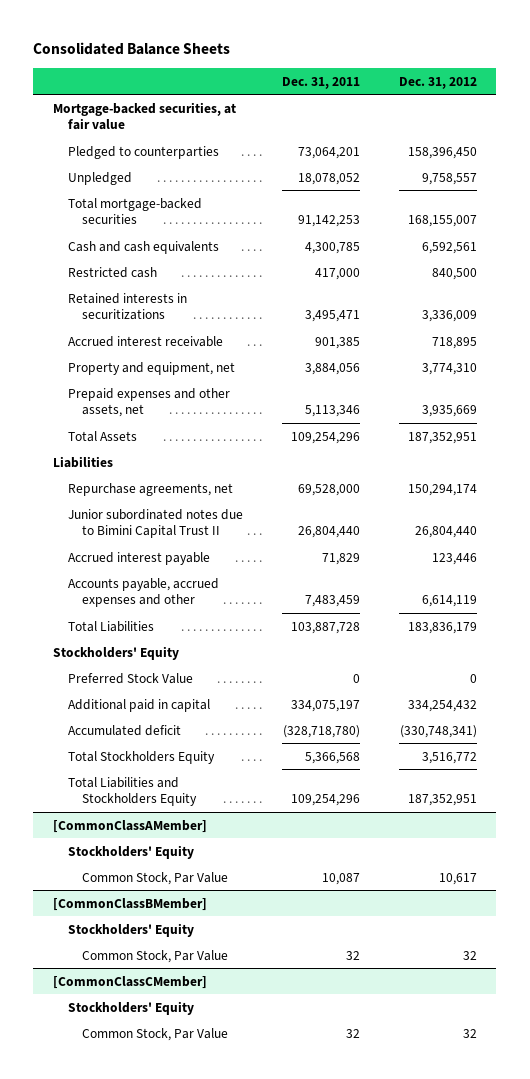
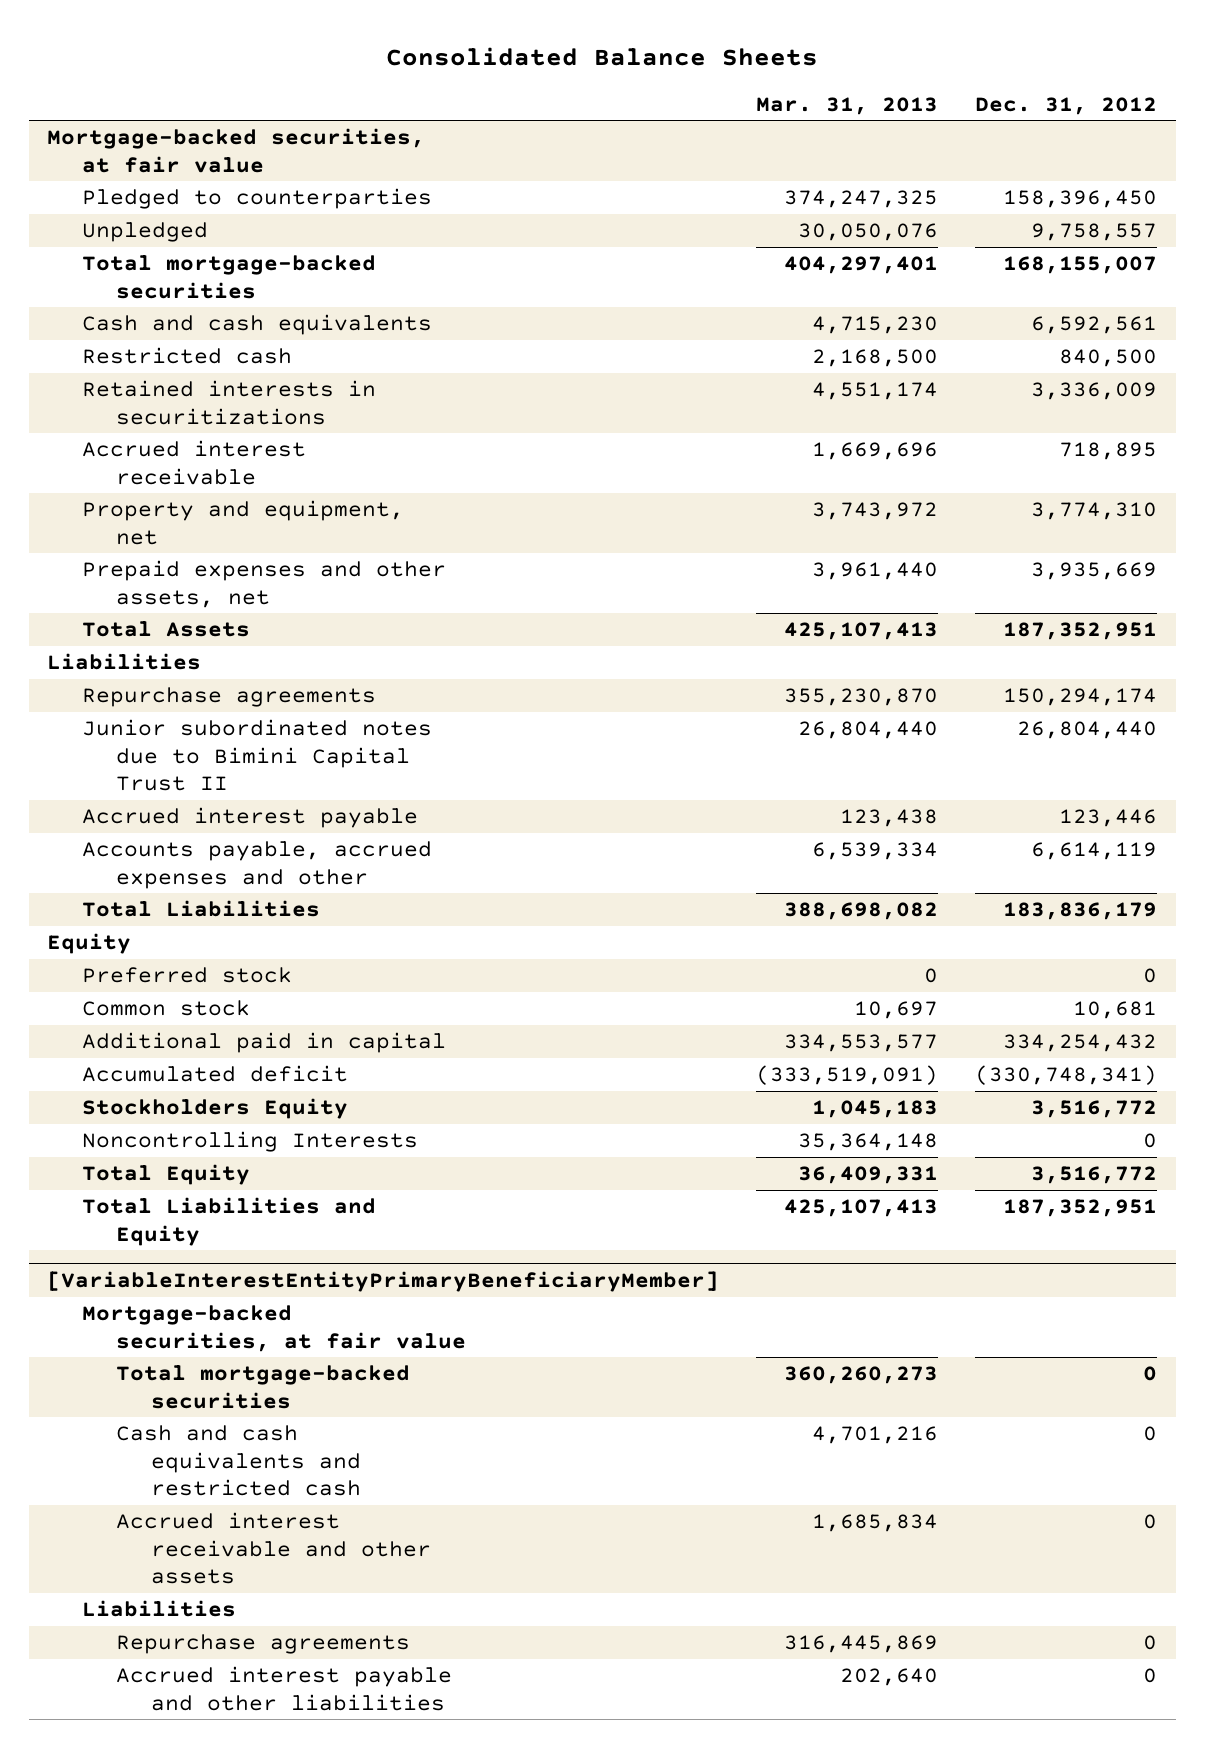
- | Dec. 31, 2011 | Dec. 31, 2012
+ | Mar. 31, 2013 | Dec. 31, 2012
- Repurchase agreements, net | 69,528,000 | 150,294,174
+ Repurchase agreements | 355,230,870 | 150,294,174
- Stockholders' Equity
- Preferred Stock Value | 0 | 0
+ Equity
+ Preferred stock | 0 | 0
+ Common stock | 10,697 | 10,681
- Total Stockholders Equity | 5,366,568 | 3,516,772
- Total Liabilities and Stockholders Equity | 109,254,296 | 187,352,951
- [CommonClassAMember]
- Stockholders' Equity
- Common Stock, Par Value | 10,087 | 10,617
- [CommonClassBMember]
- Stockholders' Equity
- Common Stock, Par Value | 32 | 32
- [CommonClassCMember]
- Stockholders' Equity
- Common Stock, Par Value | 32 | 32
+ Stockholders Equity | 1,045,183 | 3,516,772
+ Noncontrolling Interests | 35,364,148 | 0
+ Total Equity | 36,409,331 | 3,516,772
+ Total Liabilities and Equity | 425,107,413 | 187,352,951
+ [VariableInterestEntityPrimaryBeneficiaryMember]
+ Mortgage-backed securities, at fair value
+ Total mortgage-backed securities | 360,260,273 | 0
+ Cash and cash equivalents and restricted cash | 4,701,216 | 0
+ Accrued interest receivable and other assets | 1,685,834 | 0
+ Liabilities
+ Repurchase agreements | 316,445,869 | 0
+ Accrued interest payable and other liabilities | 202,640 | 0

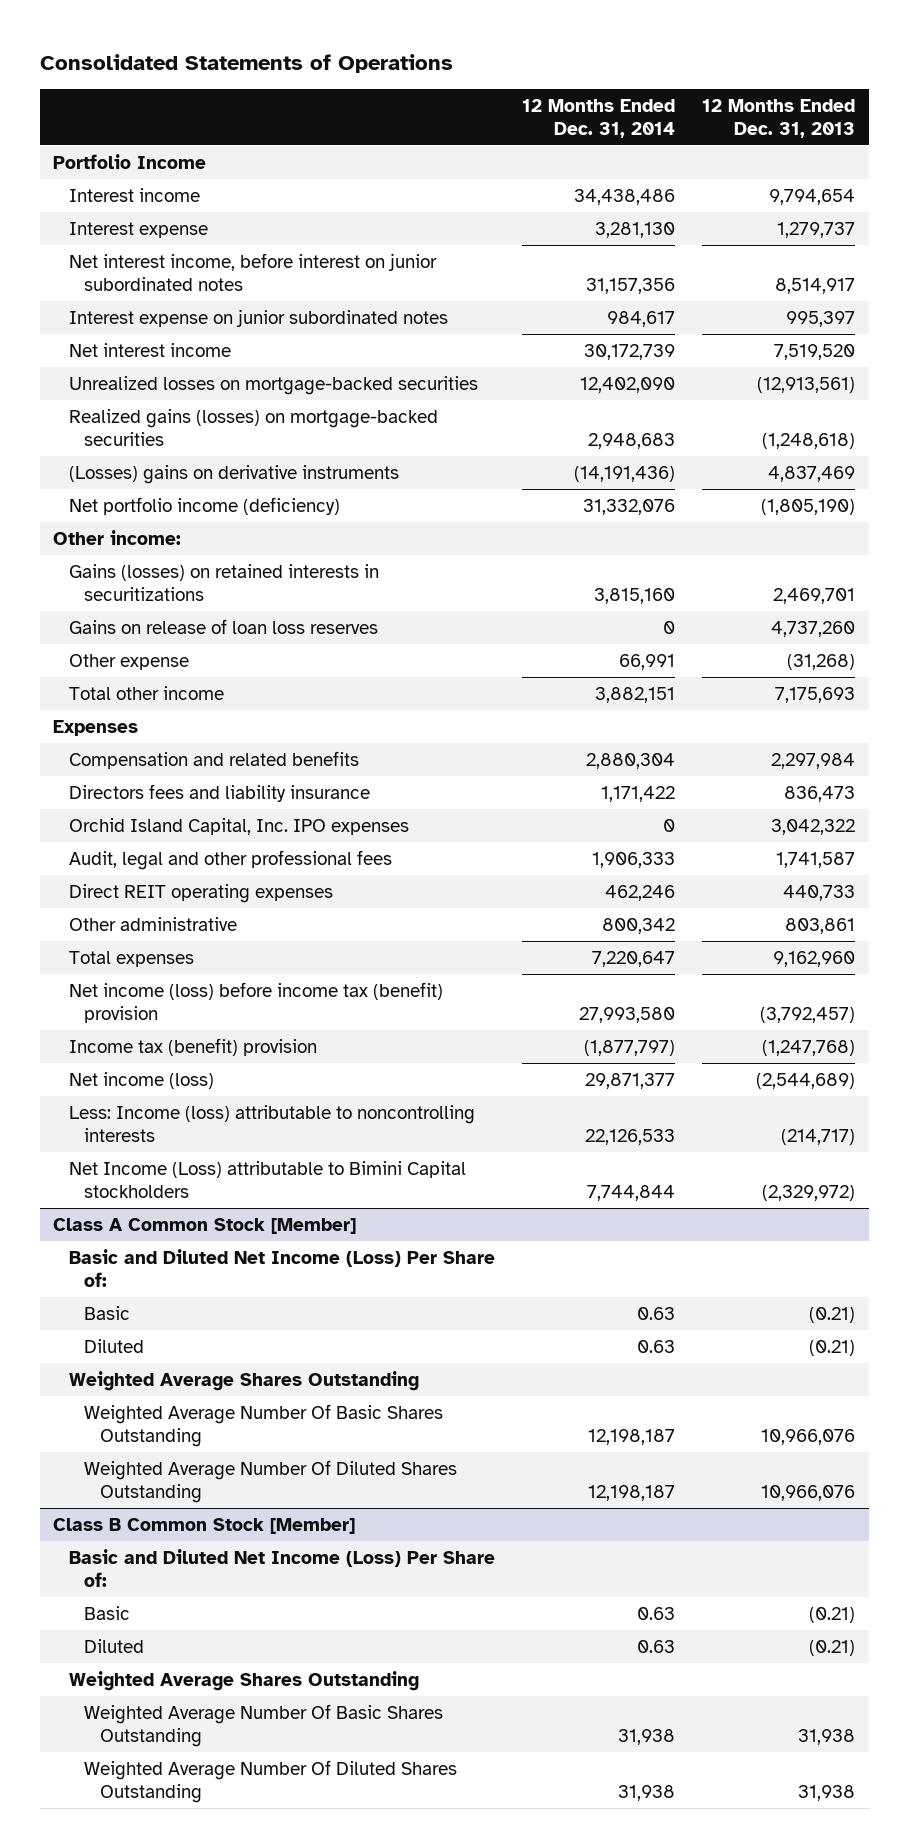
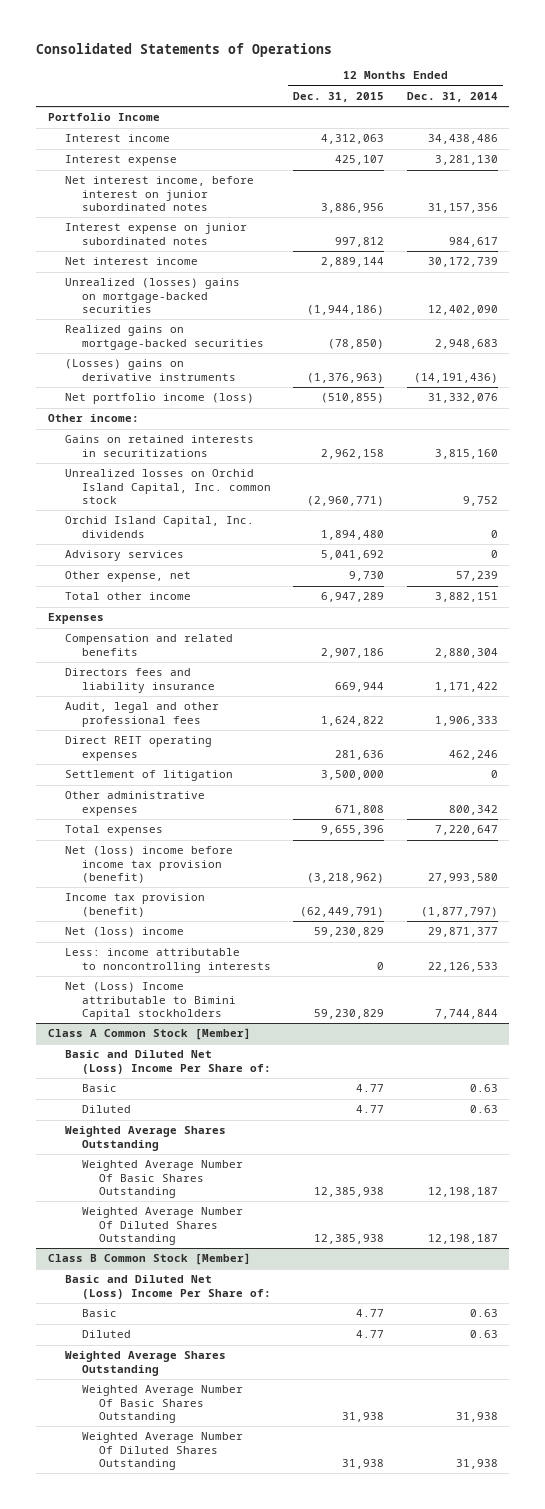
- | 12 Months Ended Dec. 31, 2014 | 12 Months Ended Dec. 31, 2013
+ | 12 Months Ended Dec. 31, 2015 | 12 Months Ended Dec. 31, 2014
- Unrealized losses on mortgage-backed securities | 12,402,090 | (12,913,561)
- Realized gains (losses) on mortgage-backed securities | 2,948,683 | (1,248,618)
+ Unrealized (losses) gains on mortgage-backed securities | (1,944,186) | 12,402,090
+ Realized gains on mortgage-backed securities | (78,850) | 2,948,683
- Net portfolio income (deficiency) | 31,332,076 | (1,805,190)
+ Net portfolio income (loss) | (510,855) | 31,332,076
- Gains (losses) on retained interests in securitizations | 3,815,160 | 2,469,701
- Gains on release of loan loss reserves | 0 | 4,737,260
- Other expense | 66,991 | (31,268)
+ Gains on retained interests in securitizations | 2,962,158 | 3,815,160
+ Unrealized losses on Orchid Island Capital, Inc. common stock | (2,960,771) | 9,752
+ Orchid Island Capital, Inc. dividends | 1,894,480 | 0
+ Advisory services | 5,041,692 | 0
+ Other expense, net | 9,730 | 57,239
- Orchid Island Capital, Inc. IPO expenses | 0 | 3,042,322
- Other administrative | 800,342 | 803,861
+ Settlement of litigation | 3,500,000 | 0
+ Other administrative expenses | 671,808 | 800,342
- Net income (loss) before income tax (benefit) provision | 27,993,580 | (3,792,457)
- Income tax (benefit) provision | (1,877,797) | (1,247,768)
- Net income (loss) | 29,871,377 | (2,544,689)
- Less: Income (loss) attributable to noncontrolling interests | 22,126,533 | (214,717)
- Net Income (Loss) attributable to Bimini Capital stockholders | 7,744,844 | (2,329,972)
+ Net (loss) income before income tax provision (benefit) | (3,218,962) | 27,993,580
+ Income tax provision (benefit) | (62,449,791) | (1,877,797)
+ Net (loss) income | 59,230,829 | 29,871,377
+ Less: income attributable to noncontrolling interests | 0 | 22,126,533
+ Net (Loss) Income attributable to Bimini Capital stockholders | 59,230,829 | 7,744,844
@ Class A Common Stock [Member]
- Basic and Diluted Net Income (Loss) Per Share of:
+ Basic and Diluted Net (Loss) Income Per Share of:
@ Class B Common Stock [Member]
- Basic and Diluted Net Income (Loss) Per Share of:
+ Basic and Diluted Net (Loss) Income Per Share of:

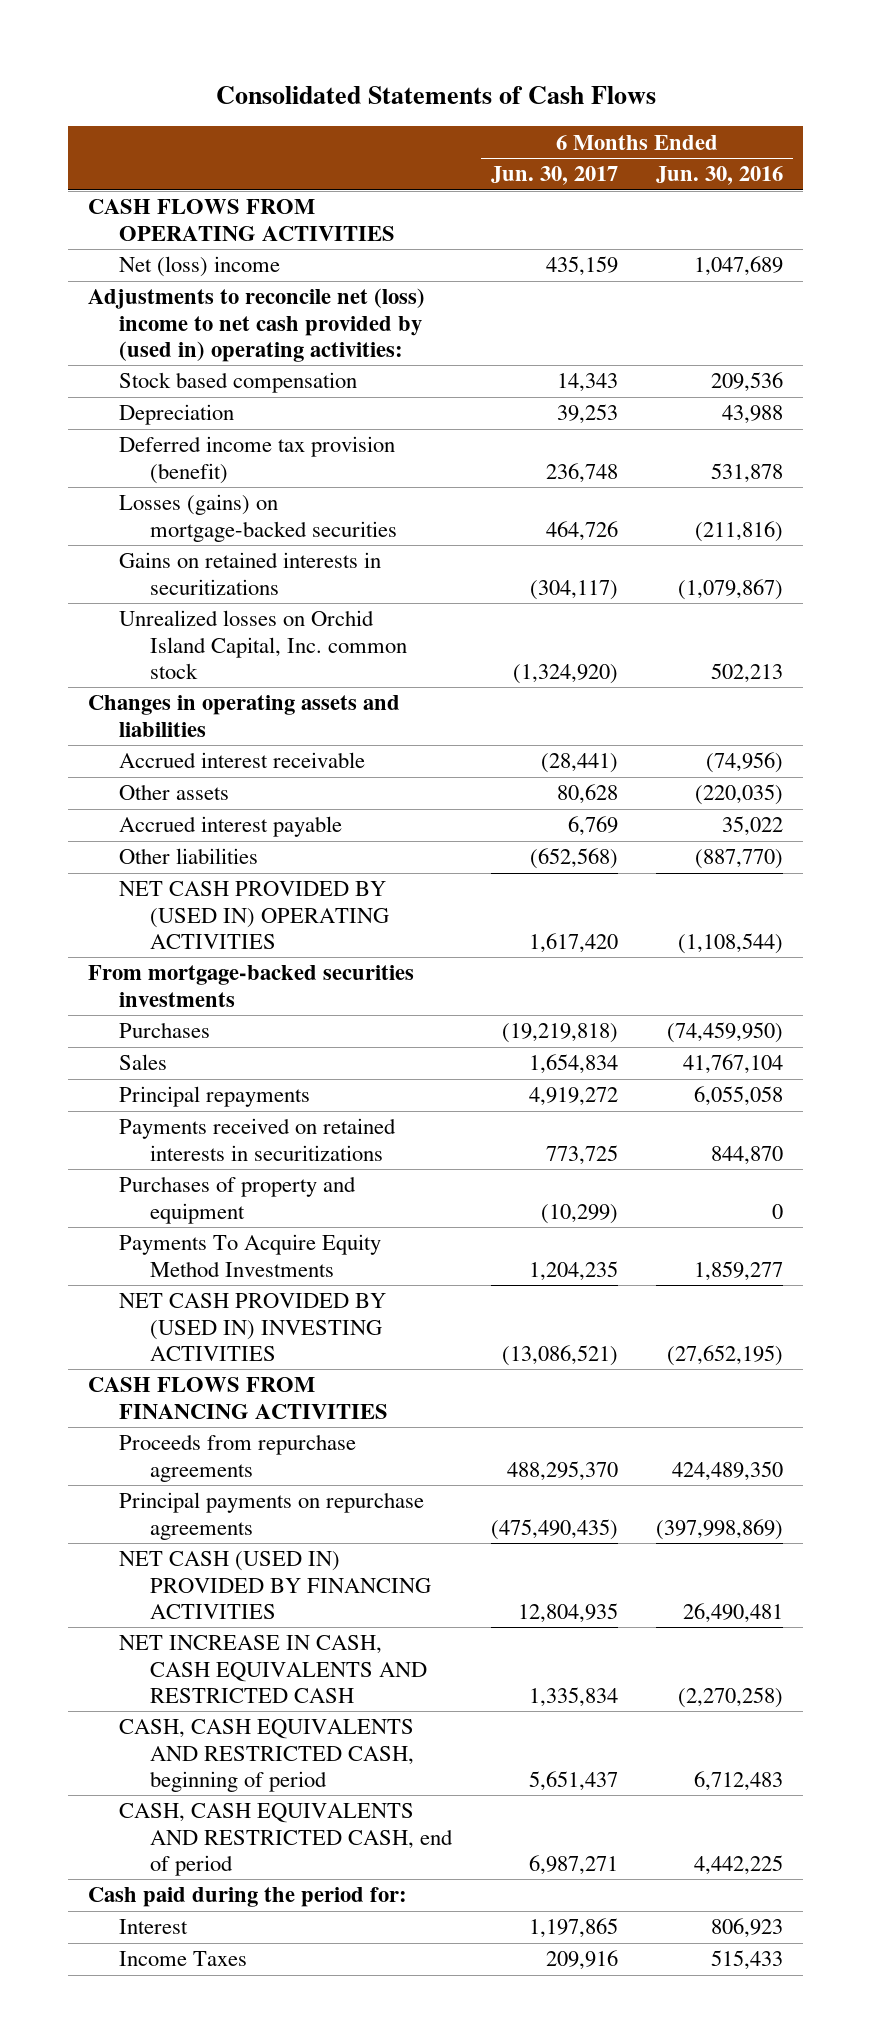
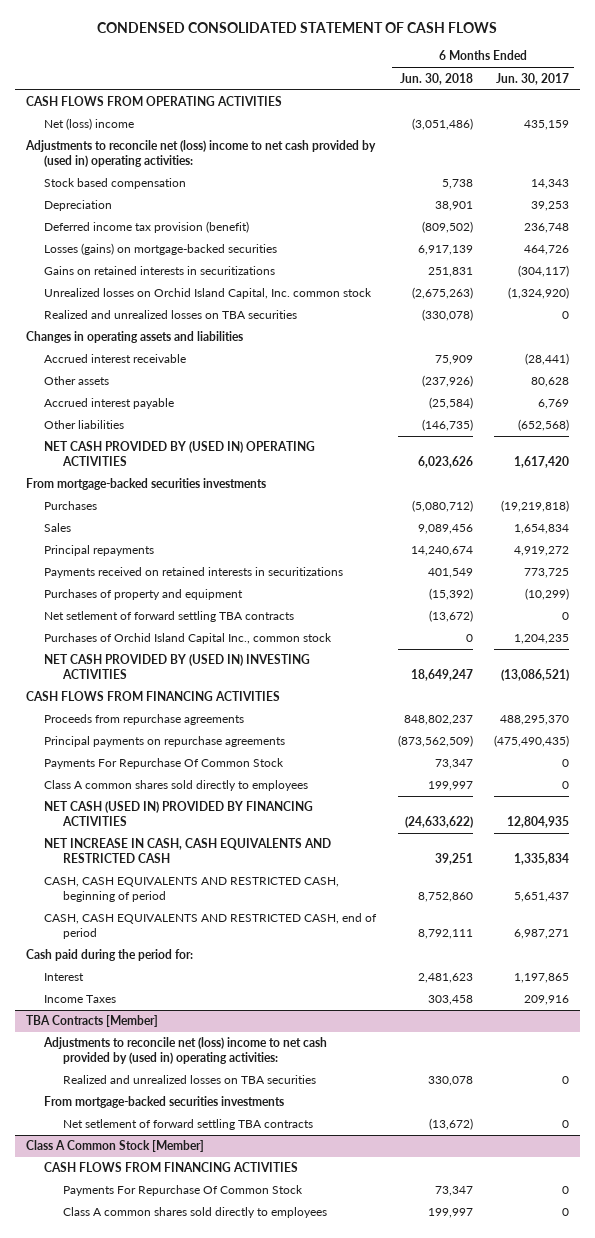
- Consolidated Statements of Cash Flows
+ CONDENSED CONSOLIDATED STATEMENT OF CASH FLOWS
- | 6 Months Ended Jun. 30, 2017 | 6 Months Ended Jun. 30, 2016
+ | 6 Months Ended Jun. 30, 2018 | 6 Months Ended Jun. 30, 2017
+ Realized and unrealized losses on TBA securities | (330,078) | 0
- Payments To Acquire Equity Method Investments | 1,204,235 | 1,859,277
+ Net setlement of forward settling TBA contracts | (13,672) | 0
+ Purchases of Orchid Island Capital Inc., common stock | 0 | 1,204,235
+ Payments For Repurchase Of Common Stock | 73,347 | 0
+ Class A common shares sold directly to employees | 199,997 | 0
+ TBA Contracts [Member]
+ Adjustments to reconcile net (loss) income to net cash provided by (used in) operating activities:
+ Realized and unrealized losses on TBA securities | 330,078 | 0
+ From mortgage-backed securities investments
+ Net setlement of forward settling TBA contracts | (13,672) | 0
+ Class A Common Stock [Member]
+ CASH FLOWS FROM FINANCING ACTIVITIES
+ Payments For Repurchase Of Common Stock | 73,347 | 0
+ Class A common shares sold directly to employees | 199,997 | 0

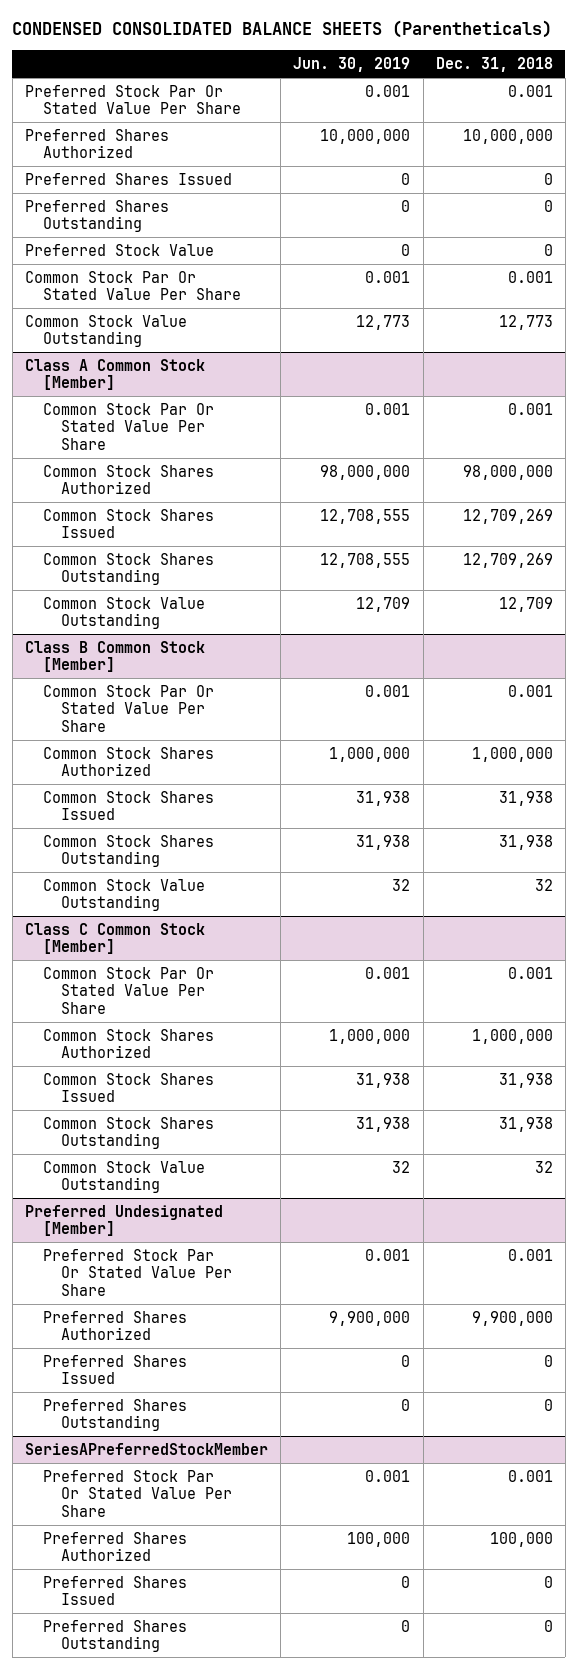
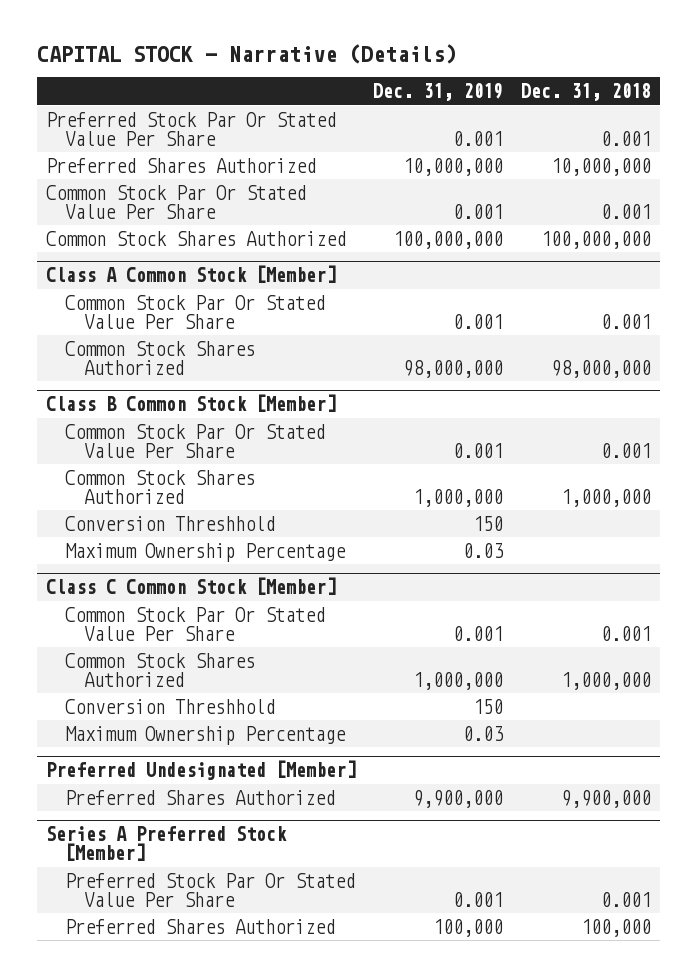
- CONDENSED CONSOLIDATED BALANCE SHEETS (Parentheticals)
+ CAPITAL STOCK - Narrative (Details)
- | Jun. 30, 2019 | Dec. 31, 2018
+ | Dec. 31, 2019 | Dec. 31, 2018
- Preferred Shares Issued | 0 | 0
- Preferred Shares Outstanding | 0 | 0
- Preferred Stock Value | 0 | 0
- Common Stock Value Outstanding | 12,773 | 12,773
+ Common Stock Shares Authorized | 100,000,000 | 100,000,000
@ Class A Common Stock [Member]
- Common Stock Shares Issued | 12,708,555 | 12,709,269
- Common Stock Shares Outstanding | 12,708,555 | 12,709,269
- Common Stock Value Outstanding | 12,709 | 12,709
@ Class B Common Stock [Member]
- Common Stock Shares Issued | 31,938 | 31,938
- Common Stock Shares Outstanding | 31,938 | 31,938
- Common Stock Value Outstanding | 32 | 32
+ Conversion Threshhold | 150 |
+ Maximum Ownership Percentage | 0.03 |
@ Class C Common Stock [Member]
- Common Stock Shares Issued | 31,938 | 31,938
- Common Stock Shares Outstanding | 31,938 | 31,938
- Common Stock Value Outstanding | 32 | 32
+ Conversion Threshhold | 150 |
+ Maximum Ownership Percentage | 0.03 |
@ Preferred Undesignated [Member]
- Preferred Stock Par Or Stated Value Per Share | 0.001 | 0.001
- Preferred Shares Issued | 0 | 0
- Preferred Shares Outstanding | 0 | 0
- SeriesAPreferredStockMember
+ Series A Preferred Stock [Member]
- Preferred Shares Issued | 0 | 0
- Preferred Shares Outstanding | 0 | 0

